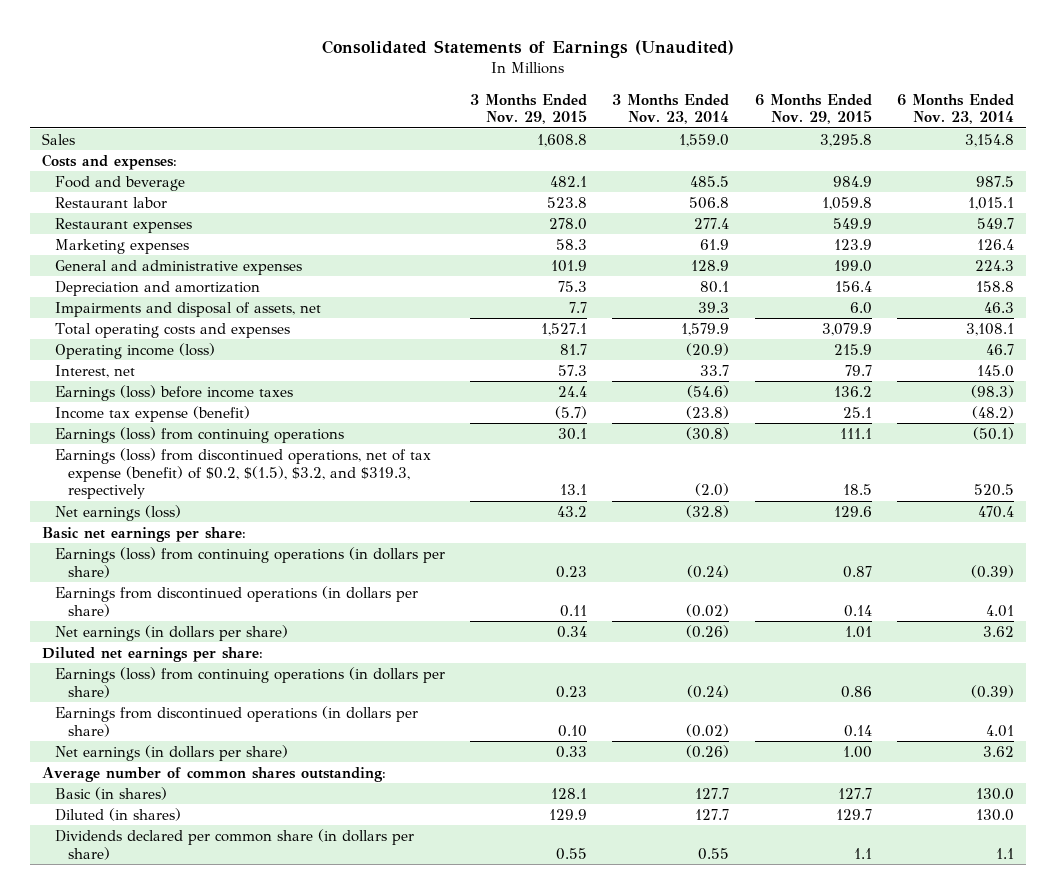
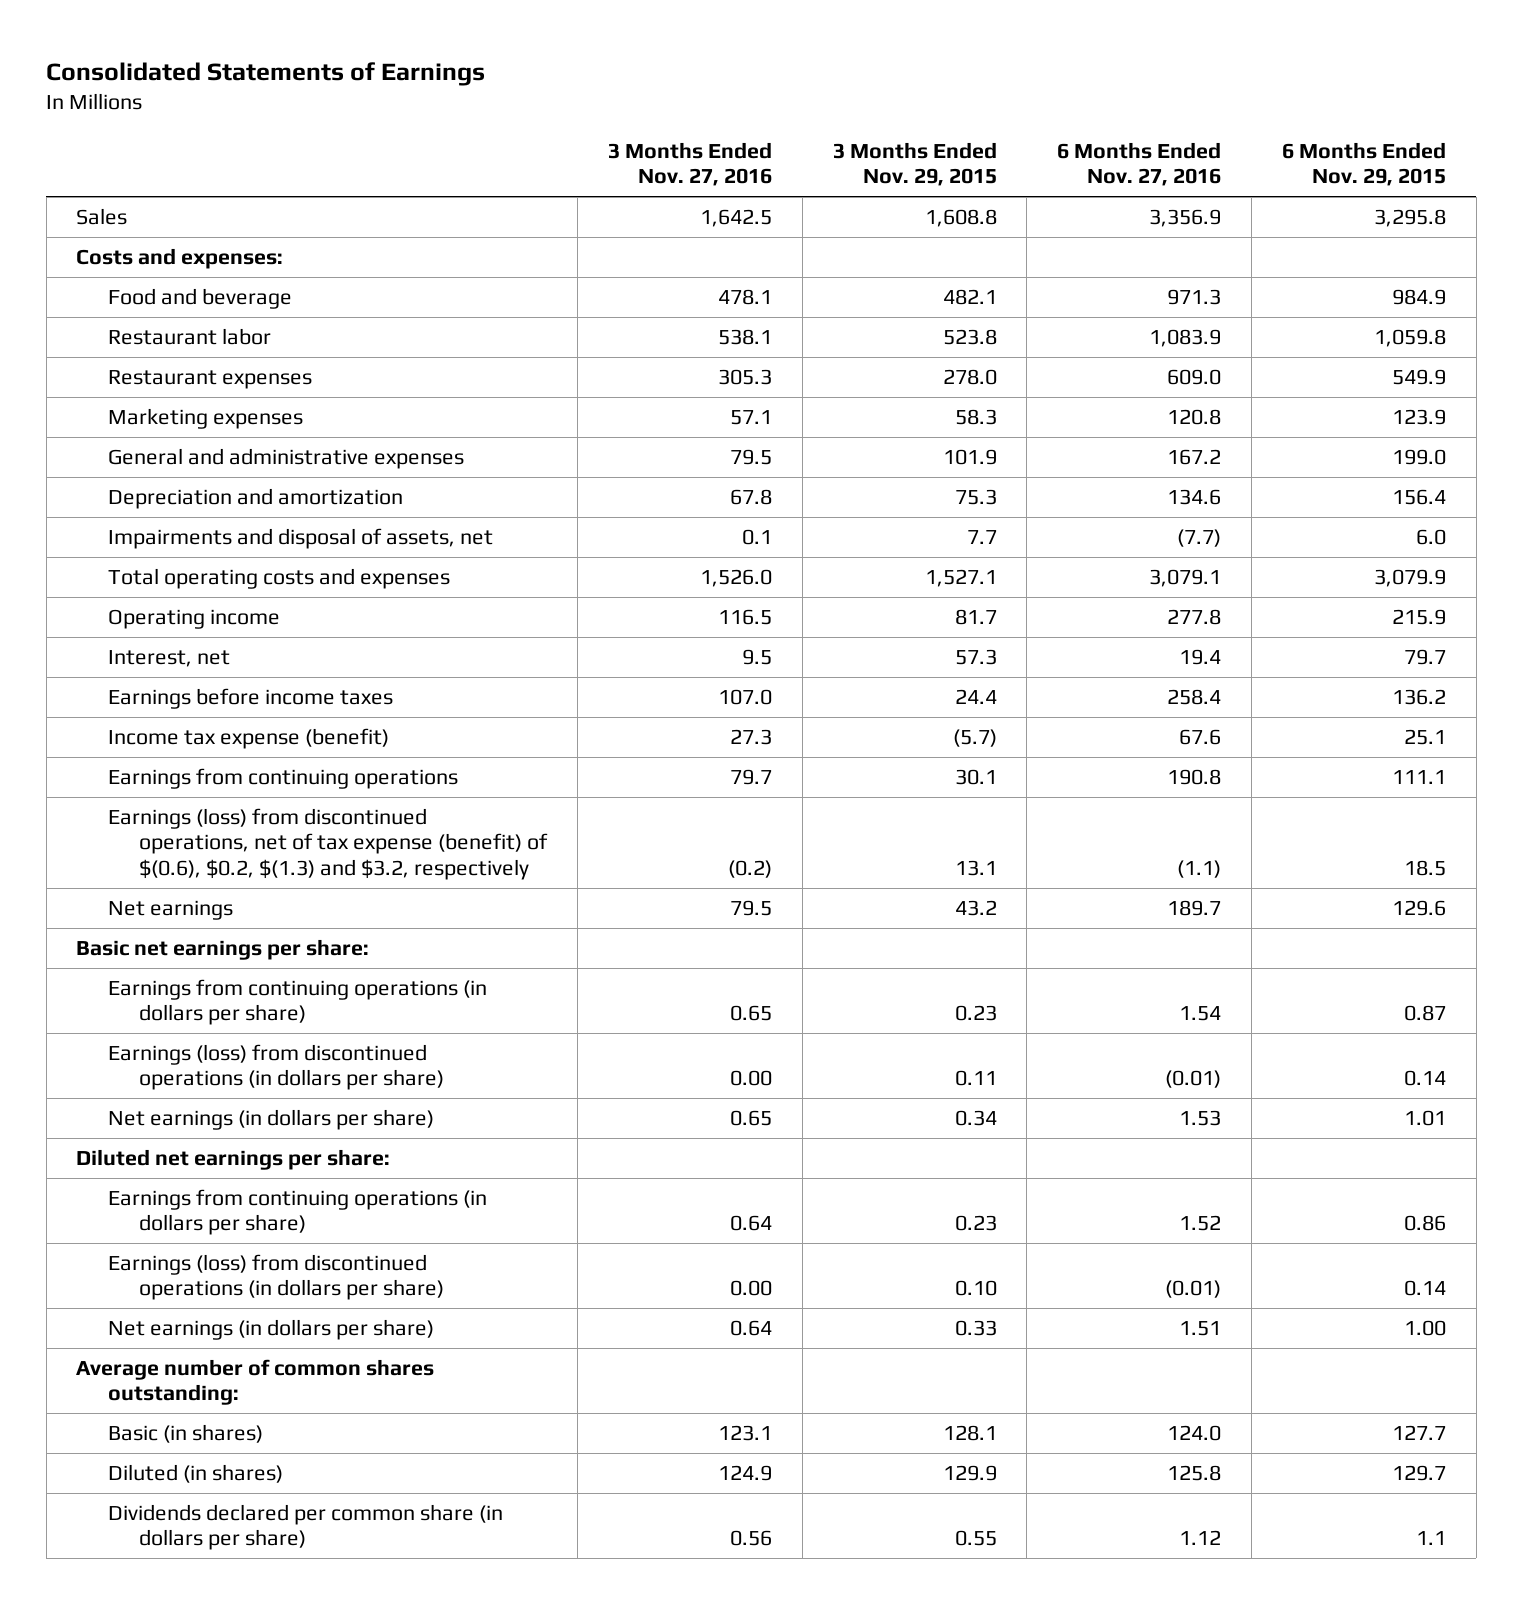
- Consolidated Statements of Earnings (Unaudited)
+ Consolidated Statements of Earnings
- | 3 Months Ended Nov. 29, 2015 | 3 Months Ended Nov. 23, 2014 | 6 Months Ended Nov. 29, 2015 | 6 Months Ended Nov. 23, 2014
+ | 3 Months Ended Nov. 27, 2016 | 3 Months Ended Nov. 29, 2015 | 6 Months Ended Nov. 27, 2016 | 6 Months Ended Nov. 29, 2015
- Operating income (loss) | 81.7 | (20.9) | 215.9 | 46.7
+ Operating income | 116.5 | 81.7 | 277.8 | 215.9
- Earnings (loss) before income taxes | 24.4 | (54.6) | 136.2 | (98.3)
+ Earnings before income taxes | 107.0 | 24.4 | 258.4 | 136.2
- Earnings (loss) from continuing operations | 30.1 | (30.8) | 111.1 | (50.1)
- Earnings (loss) from discontinued operations, net of tax expense (benefit) of $0.2, $(1.5), $3.2, and $319.3, respectively | 13.1 | (2.0) | 18.5 | 520.5
- Net earnings (loss) | 43.2 | (32.8) | 129.6 | 470.4
+ Earnings from continuing operations | 79.7 | 30.1 | 190.8 | 111.1
+ Earnings (loss) from discontinued operations, net of tax expense (benefit) of $(0.6), $0.2, $(1.3) and $3.2, respectively | (0.2) | 13.1 | (1.1) | 18.5
+ Net earnings | 79.5 | 43.2 | 189.7 | 129.6
- Earnings (loss) from continuing operations (in dollars per share) | 0.23 | (0.24) | 0.87 | (0.39)
- Earnings from discontinued operations (in dollars per share) | 0.11 | (0.02) | 0.14 | 4.01
+ Earnings from continuing operations (in dollars per share) | 0.65 | 0.23 | 1.54 | 0.87
+ Earnings (loss) from discontinued operations (in dollars per share) | 0.00 | 0.11 | (0.01) | 0.14
- Earnings (loss) from continuing operations (in dollars per share) | 0.23 | (0.24) | 0.86 | (0.39)
- Earnings from discontinued operations (in dollars per share) | 0.10 | (0.02) | 0.14 | 4.01
+ Earnings from continuing operations (in dollars per share) | 0.64 | 0.23 | 1.52 | 0.86
+ Earnings (loss) from discontinued operations (in dollars per share) | 0.00 | 0.10 | (0.01) | 0.14

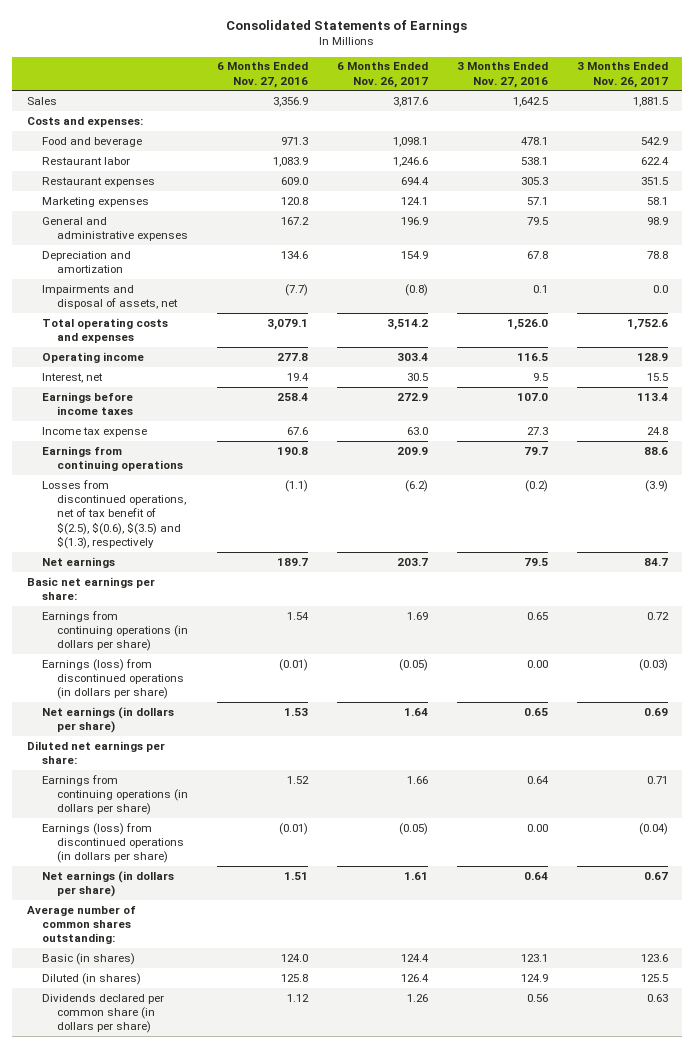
- | 3 Months Ended Nov. 27, 2016 | 3 Months Ended Nov. 29, 2015 | 6 Months Ended Nov. 27, 2016 | 6 Months Ended Nov. 29, 2015
+ | 6 Months Ended Nov. 27, 2016 | 6 Months Ended Nov. 26, 2017 | 3 Months Ended Nov. 27, 2016 | 3 Months Ended Nov. 26, 2017
- Income tax expense (benefit) | 27.3 | (5.7) | 67.6 | 25.1
+ Income tax expense | 67.6 | 63.0 | 27.3 | 24.8
- Earnings (loss) from discontinued operations, net of tax expense (benefit) of $(0.6), $0.2, $(1.3) and $3.2, respectively | (0.2) | 13.1 | (1.1) | 18.5
+ Losses from discontinued operations, net of tax benefit of $(2.5), $(0.6), $(3.5) and $(1.3), respectively | (1.1) | (6.2) | (0.2) | (3.9)

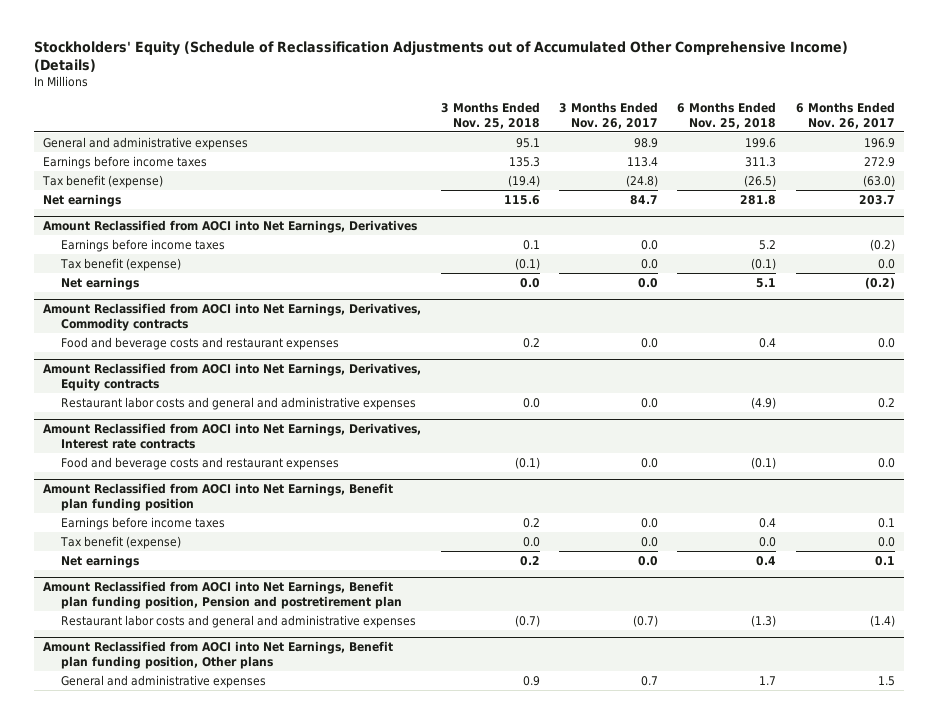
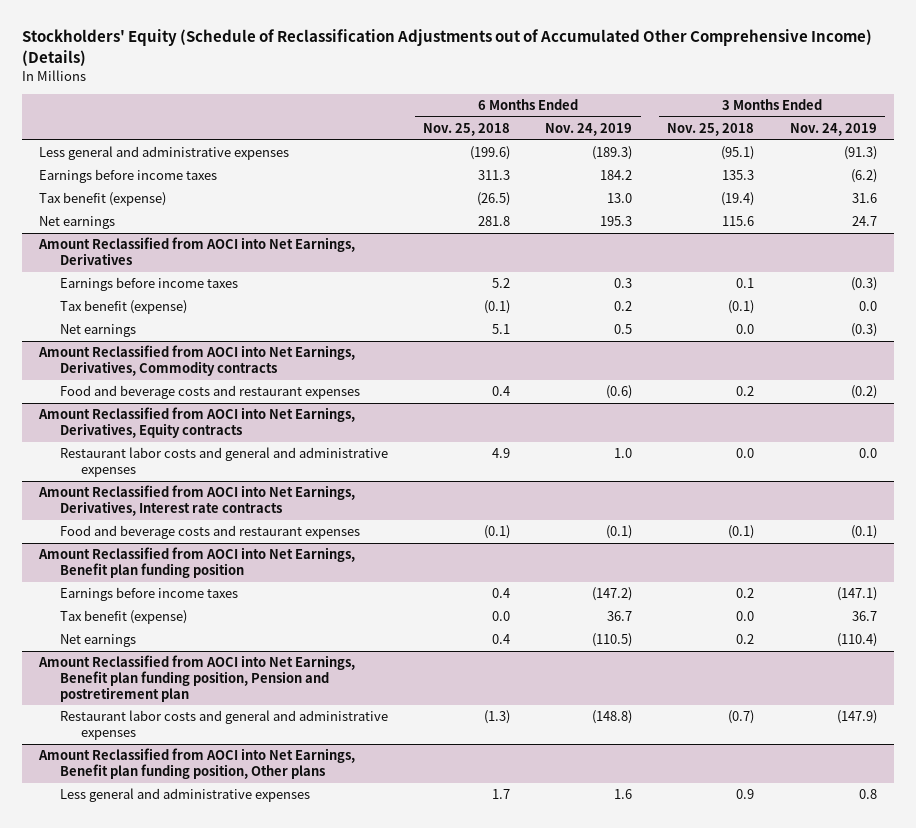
- | 3 Months Ended Nov. 25, 2018 | 3 Months Ended Nov. 26, 2017 | 6 Months Ended Nov. 25, 2018 | 6 Months Ended Nov. 26, 2017
+ | 6 Months Ended Nov. 25, 2018 | 6 Months Ended Nov. 24, 2019 | 3 Months Ended Nov. 25, 2018 | 3 Months Ended Nov. 24, 2019
- General and administrative expenses | 95.1 | 98.9 | 199.6 | 196.9
+ Less general and administrative expenses | (199.6) | (189.3) | (95.1) | (91.3)
@ Amount Reclassified from AOCI into Net Earnings, Derivatives, Equity contracts
- Restaurant labor costs and general and administrative expenses | 0.0 | 0.0 | (4.9) | 0.2
+ Restaurant labor costs and general and administrative expenses | 4.9 | 1.0 | 0.0 | 0.0
@ Amount Reclassified from AOCI into Net Earnings, Benefit plan funding position, Other plans
- General and administrative expenses | 0.9 | 0.7 | 1.7 | 1.5
+ Less general and administrative expenses | 1.7 | 1.6 | 0.9 | 0.8

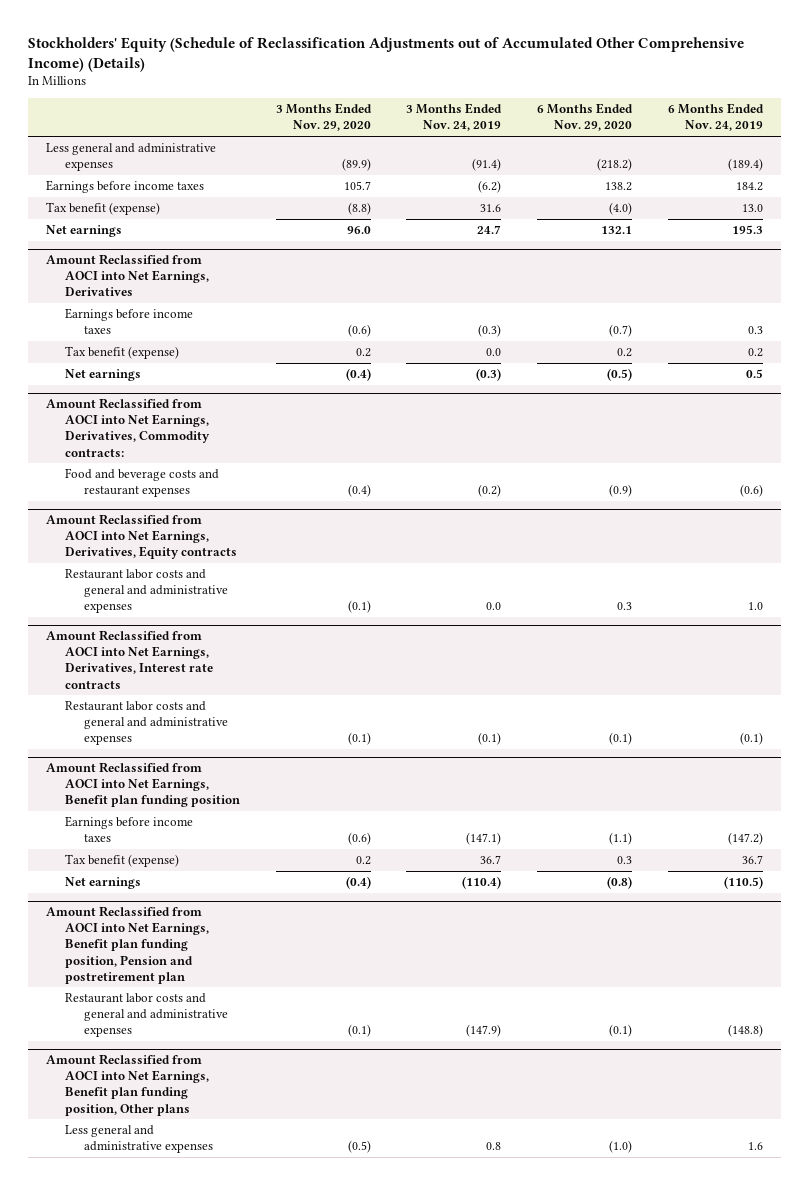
- | 6 Months Ended Nov. 25, 2018 | 6 Months Ended Nov. 24, 2019 | 3 Months Ended Nov. 25, 2018 | 3 Months Ended Nov. 24, 2019
+ | 3 Months Ended Nov. 29, 2020 | 3 Months Ended Nov. 24, 2019 | 6 Months Ended Nov. 29, 2020 | 6 Months Ended Nov. 24, 2019
- Less general and administrative expenses | (199.6) | (189.3) | (95.1) | (91.3)
+ Less general and administrative expenses | (89.9) | (91.4) | (218.2) | (189.4)
- Amount Reclassified from AOCI into Net Earnings, Derivatives, Commodity contracts
+ Amount Reclassified from AOCI into Net Earnings, Derivatives, Commodity contracts:
@ Amount Reclassified from AOCI into Net Earnings, Derivatives, Interest rate contracts
- Food and beverage costs and restaurant expenses | (0.1) | (0.1) | (0.1) | (0.1)
+ Restaurant labor costs and general and administrative expenses | (0.1) | (0.1) | (0.1) | (0.1)

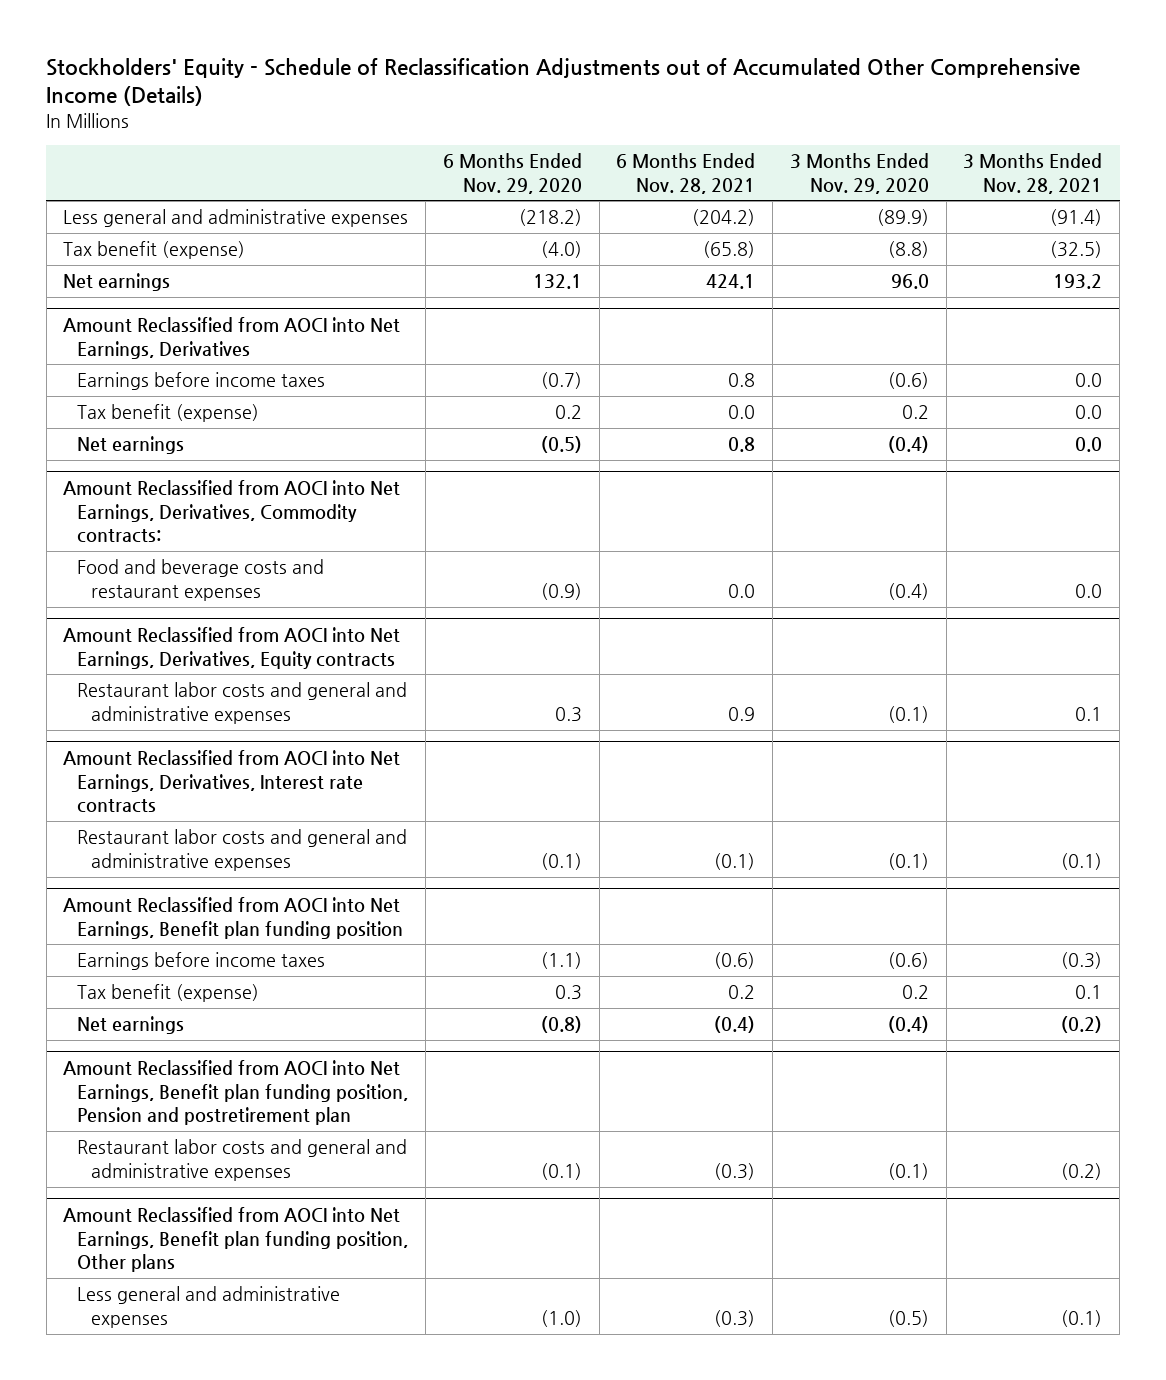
- Stockholders' Equity (Schedule of Reclassification Adjustments out of Accumulated Other Comprehensive Income) (Details)
+ Stockholders' Equity - Schedule of Reclassification Adjustments out of Accumulated Other Comprehensive Income (Details)
- | 3 Months Ended Nov. 29, 2020 | 3 Months Ended Nov. 24, 2019 | 6 Months Ended Nov. 29, 2020 | 6 Months Ended Nov. 24, 2019
+ | 6 Months Ended Nov. 29, 2020 | 6 Months Ended Nov. 28, 2021 | 3 Months Ended Nov. 29, 2020 | 3 Months Ended Nov. 28, 2021
- Earnings before income taxes | 105.7 | (6.2) | 138.2 | 184.2

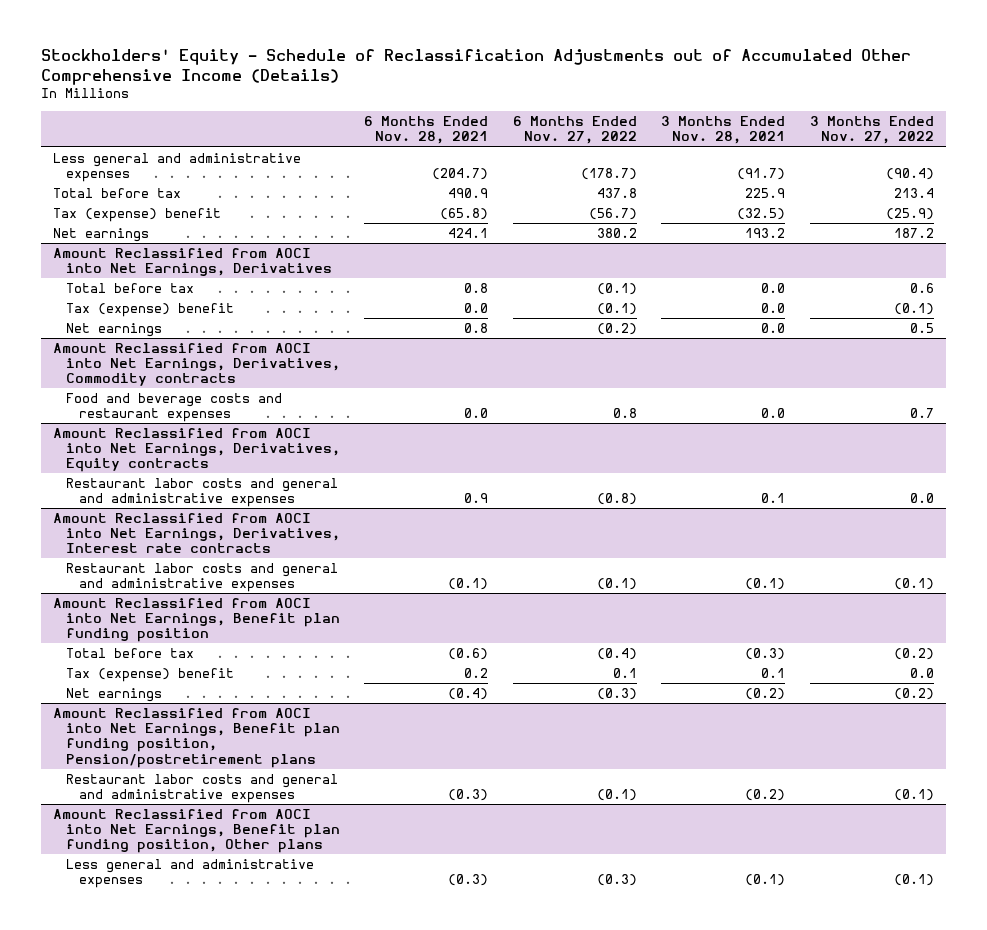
- | 6 Months Ended Nov. 29, 2020 | 6 Months Ended Nov. 28, 2021 | 3 Months Ended Nov. 29, 2020 | 3 Months Ended Nov. 28, 2021
+ | 6 Months Ended Nov. 28, 2021 | 6 Months Ended Nov. 27, 2022 | 3 Months Ended Nov. 28, 2021 | 3 Months Ended Nov. 27, 2022
- Less general and administrative expenses | (218.2) | (204.2) | (89.9) | (91.4)
- Tax benefit (expense) | (4.0) | (65.8) | (8.8) | (32.5)
+ Less general and administrative expenses | (204.7) | (178.7) | (91.7) | (90.4)
+ Total before tax | 490.9 | 437.8 | 225.9 | 213.4
+ Tax (expense) benefit | (65.8) | (56.7) | (32.5) | (25.9)
@ Amount Reclassified from AOCI into Net Earnings, Derivatives
- Earnings before income taxes | (0.7) | 0.8 | (0.6) | 0.0
- Tax benefit (expense) | 0.2 | 0.0 | 0.2 | 0.0
+ Total before tax | 0.8 | (0.1) | 0.0 | 0.6
+ Tax (expense) benefit | 0.0 | (0.1) | 0.0 | (0.1)
- Amount Reclassified from AOCI into Net Earnings, Derivatives, Commodity contracts:
+ Amount Reclassified from AOCI into Net Earnings, Derivatives, Commodity contracts
@ Amount Reclassified from AOCI into Net Earnings, Benefit plan funding position
- Earnings before income taxes | (1.1) | (0.6) | (0.6) | (0.3)
- Tax benefit (expense) | 0.3 | 0.2 | 0.2 | 0.1
+ Total before tax | (0.6) | (0.4) | (0.3) | (0.2)
+ Tax (expense) benefit | 0.2 | 0.1 | 0.1 | 0.0
- Amount Reclassified from AOCI into Net Earnings, Benefit plan funding position, Pension and postretirement plan
+ Amount Reclassified from AOCI into Net Earnings, Benefit plan funding position, Pension/postretirement plans

